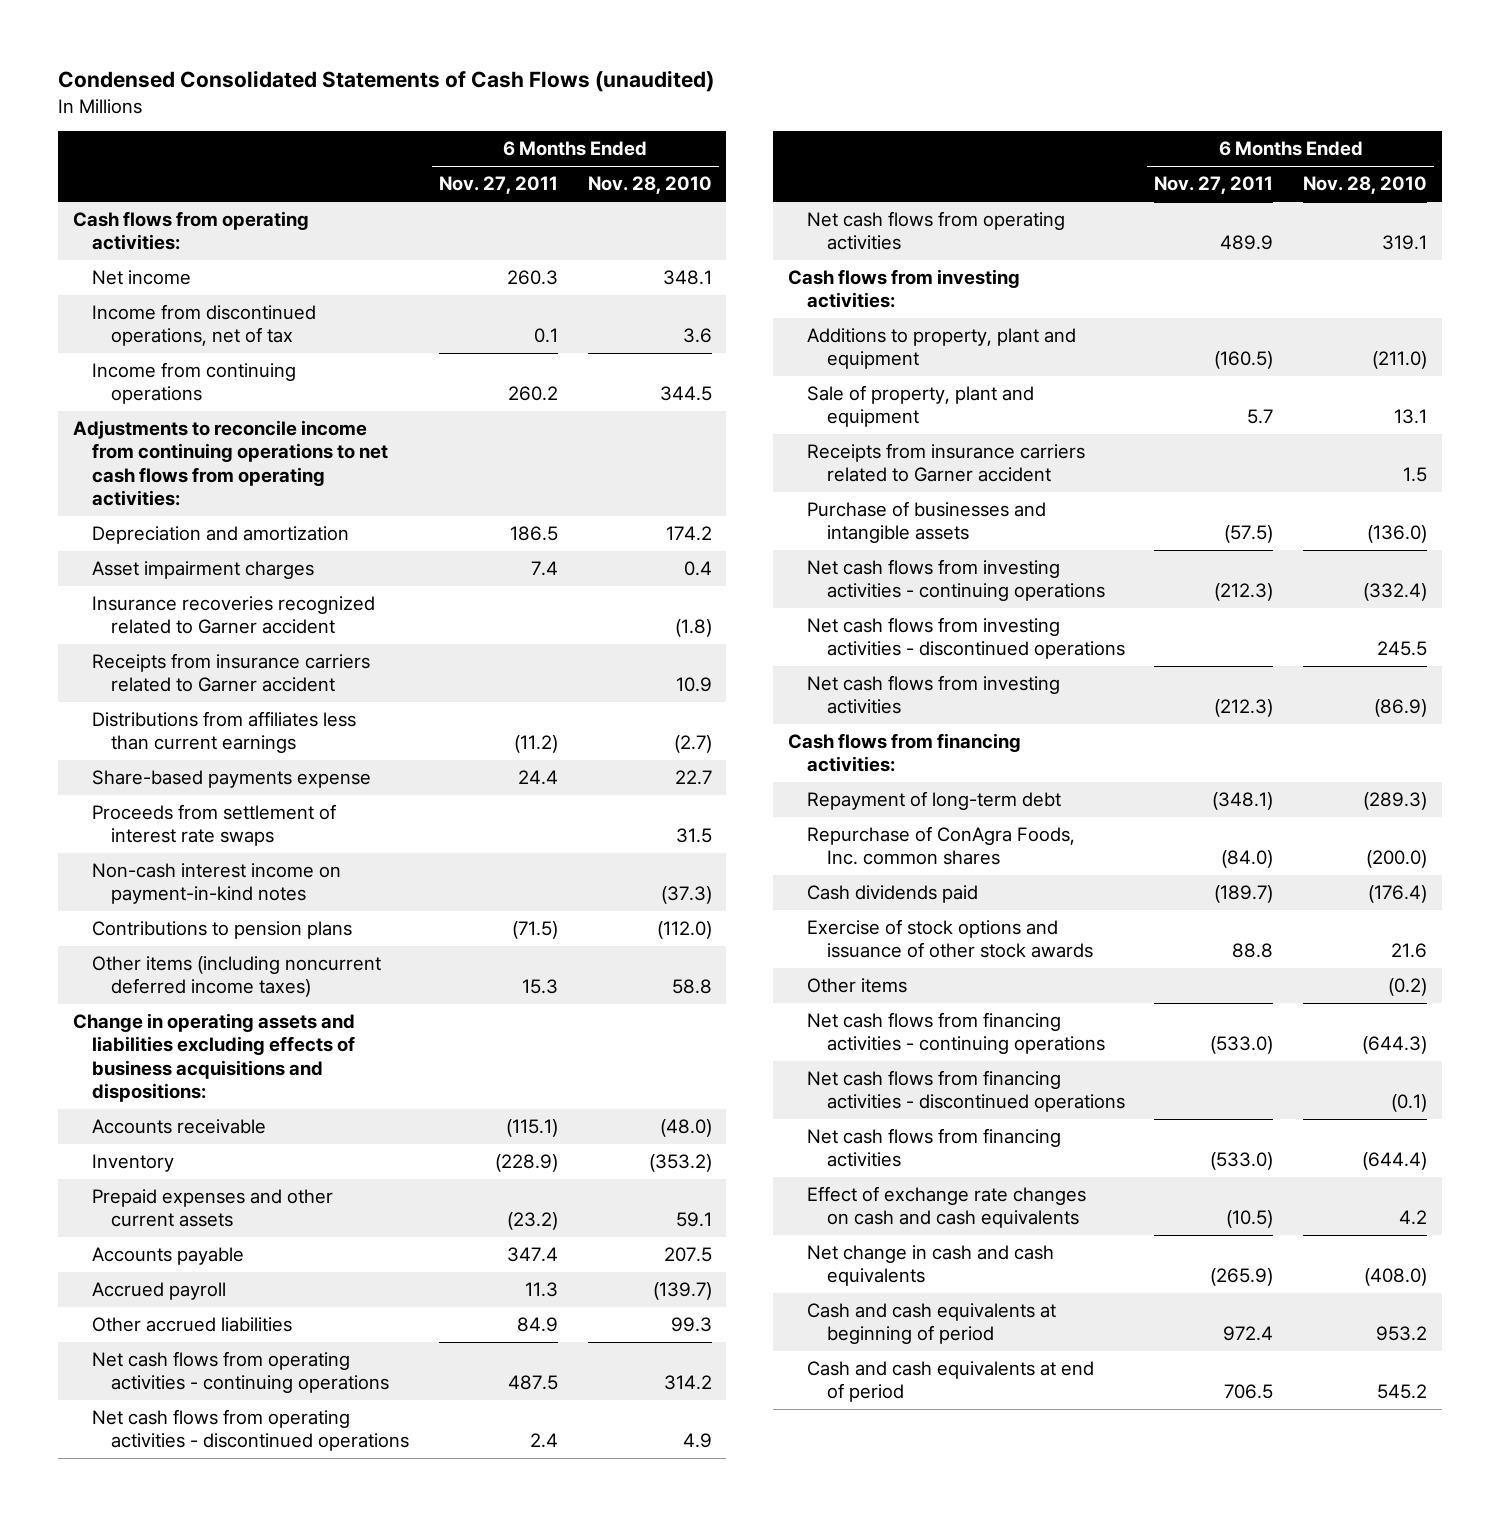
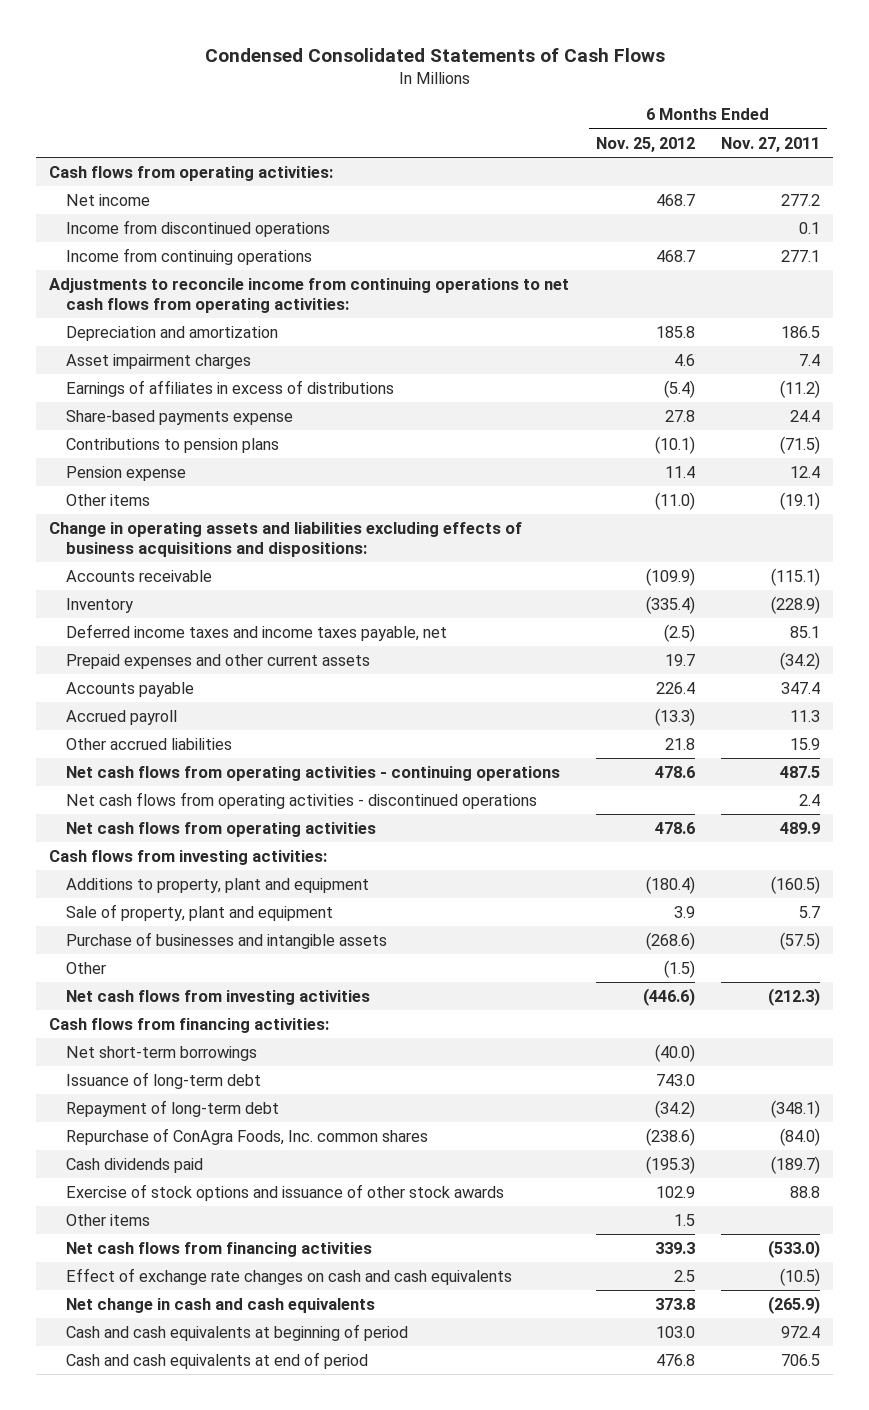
- Condensed Consolidated Statements of Cash Flows (unaudited)
+ Condensed Consolidated Statements of Cash Flows
- | 6 Months Ended Nov. 27, 2011 | 6 Months Ended Nov. 28, 2010
+ | 6 Months Ended Nov. 25, 2012 | 6 Months Ended Nov. 27, 2011
- Net income | 260.3 | 348.1
- Income from discontinued operations, net of tax | 0.1 | 3.6
- Income from continuing operations | 260.2 | 344.5
+ Net income | 468.7 | 277.2
+ Income from discontinued operations | | 0.1
+ Income from continuing operations | 468.7 | 277.1
- Insurance recoveries recognized related to Garner accident | | (1.8)
- Receipts from insurance carriers related to Garner accident | | 10.9
- Distributions from affiliates less than current earnings | (11.2) | (2.7)
+ Earnings of affiliates in excess of distributions | (5.4) | (11.2)
- Proceeds from settlement of interest rate swaps | | 31.5
- Non-cash interest income on payment-in-kind notes | | (37.3)
- Other items (including noncurrent deferred income taxes) | 15.3 | 58.8
+ Pension expense | 11.4 | 12.4
+ Other items | (11.0) | (19.1)
- Prepaid expenses and other current assets | (23.2) | 59.1
+ Deferred income taxes and income taxes payable, net | (2.5) | 85.1
+ Prepaid expenses and other current assets | 19.7 | (34.2)
- Other accrued liabilities | 84.9 | 99.3
+ Other accrued liabilities | 21.8 | 15.9
- Receipts from insurance carriers related to Garner accident | | 1.5
- Net cash flows from investing activities - continuing operations | (212.3) | (332.4)
- Net cash flows from investing activities - discontinued operations | | 245.5
+ Other | (1.5) |
+ Net short-term borrowings | (40.0) |
+ Issuance of long-term debt | 743.0 |
- Net cash flows from financing activities - continuing operations | (533.0) | (644.3)
- Net cash flows from financing activities - discontinued operations | | (0.1)

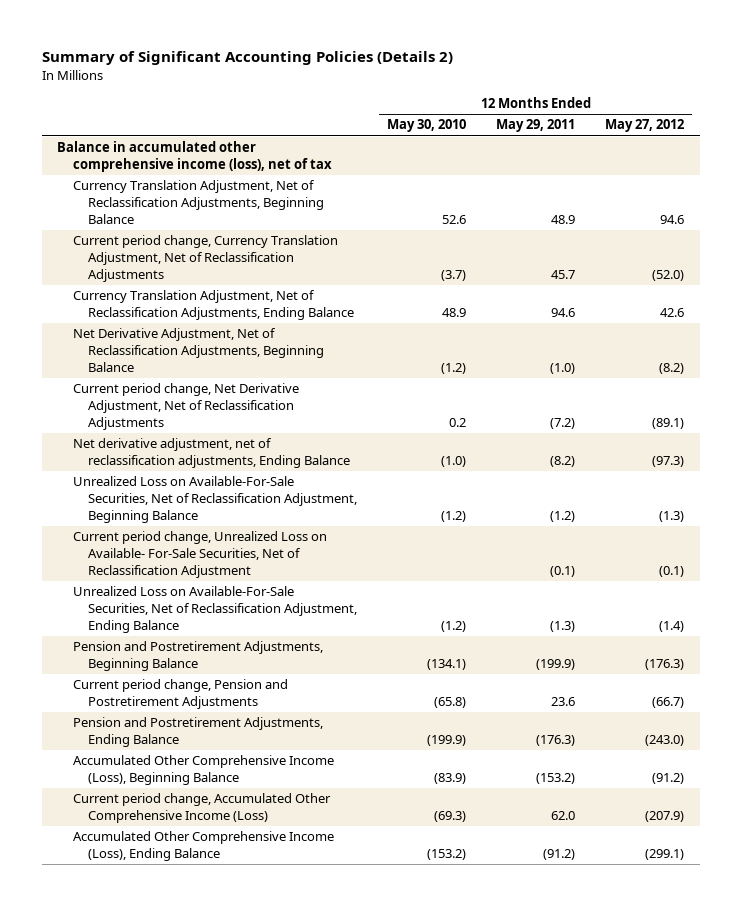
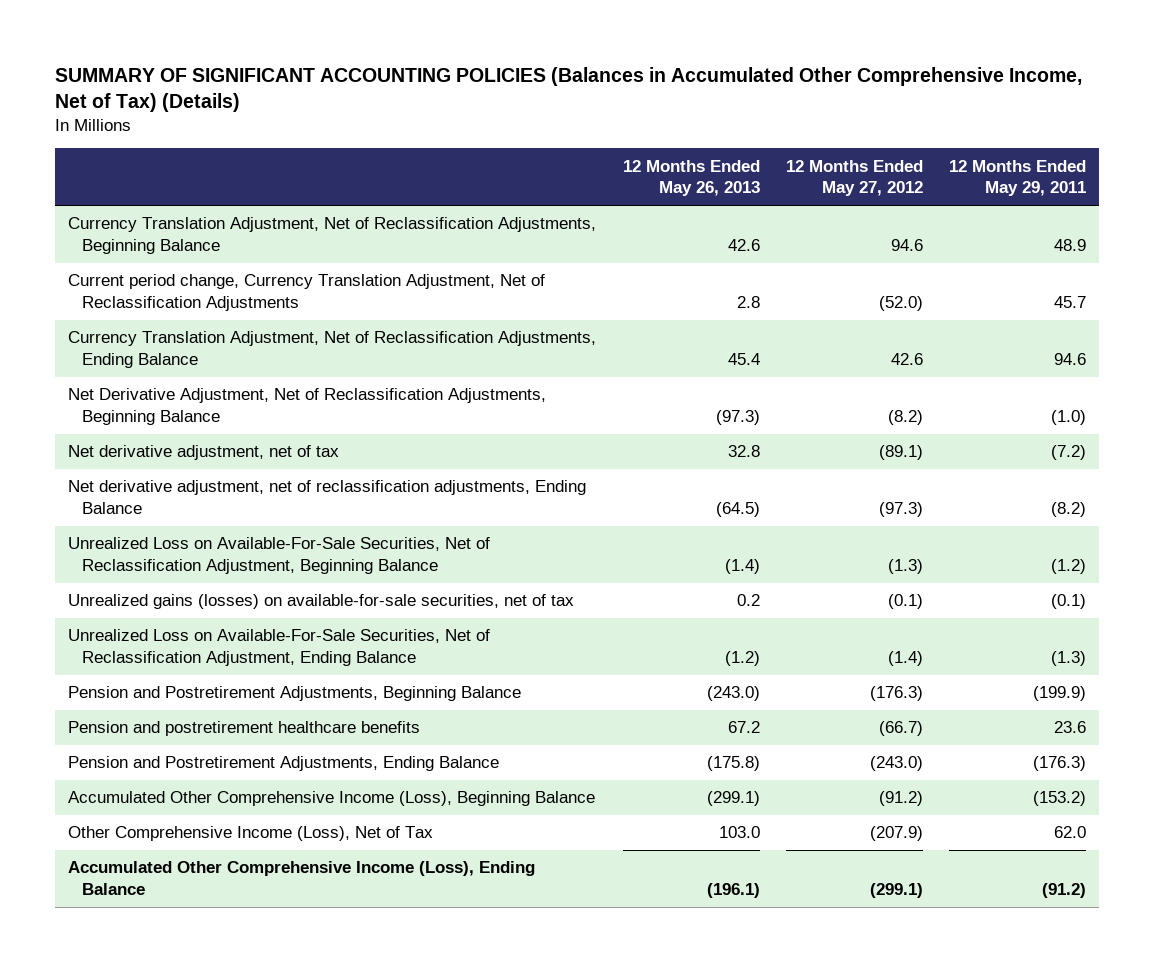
- Summary of Significant Accounting Policies (Details 2)
+ SUMMARY OF SIGNIFICANT ACCOUNTING POLICIES (Balances in Accumulated Other Comprehensive Income, Net of Tax) (Details)
- | 12 Months Ended May 30, 2010 | 12 Months Ended May 29, 2011 | 12 Months Ended May 27, 2012
+ | 12 Months Ended May 26, 2013 | 12 Months Ended May 27, 2012 | 12 Months Ended May 29, 2011
- Balance in accumulated other comprehensive income (loss), net of tax
- Current period change, Net Derivative Adjustment, Net of Reclassification Adjustments | 0.2 | (7.2) | (89.1)
+ Net derivative adjustment, net of tax | 32.8 | (89.1) | (7.2)
- Current period change, Unrealized Loss on Available- For-Sale Securities, Net of Reclassification Adjustment | | (0.1) | (0.1)
+ Unrealized gains (losses) on available-for-sale securities, net of tax | 0.2 | (0.1) | (0.1)
- Current period change, Pension and Postretirement Adjustments | (65.8) | 23.6 | (66.7)
+ Pension and postretirement healthcare benefits | 67.2 | (66.7) | 23.6
- Current period change, Accumulated Other Comprehensive Income (Loss) | (69.3) | 62.0 | (207.9)
+ Other Comprehensive Income (Loss), Net of Tax | 103.0 | (207.9) | 62.0

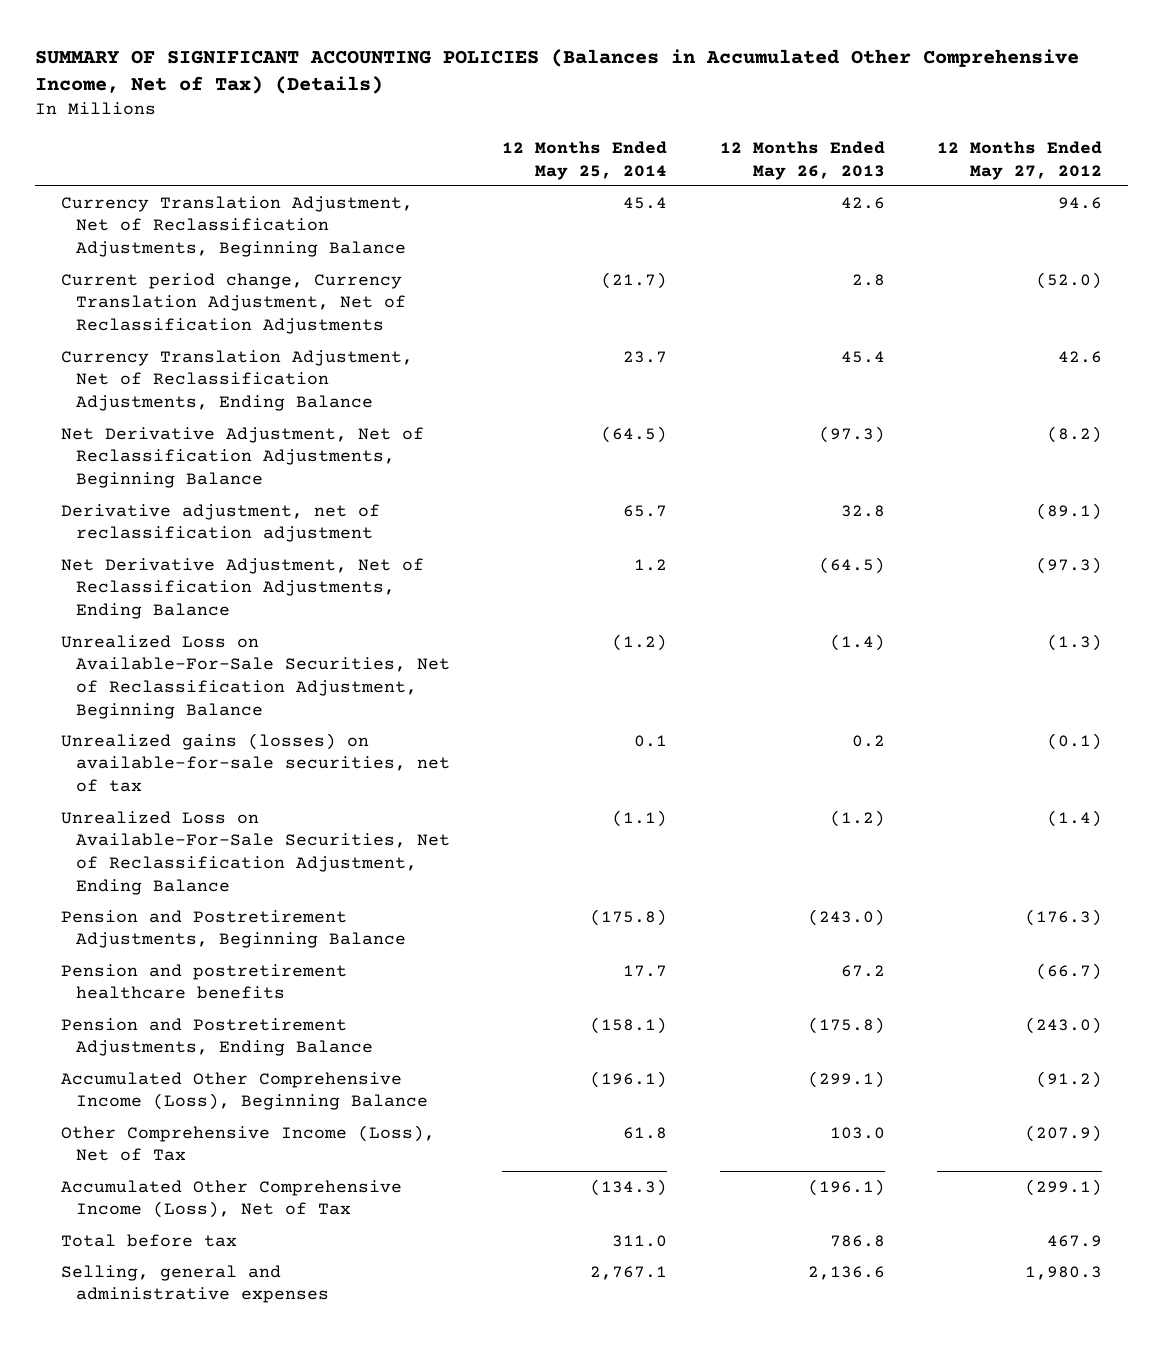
- | 12 Months Ended May 26, 2013 | 12 Months Ended May 27, 2012 | 12 Months Ended May 29, 2011
+ | 12 Months Ended May 25, 2014 | 12 Months Ended May 26, 2013 | 12 Months Ended May 27, 2012
- Net derivative adjustment, net of tax | 32.8 | (89.1) | (7.2)
- Net derivative adjustment, net of reclassification adjustments, Ending Balance | (64.5) | (97.3) | (8.2)
+ Derivative adjustment, net of reclassification adjustment | 65.7 | 32.8 | (89.1)
+ Net Derivative Adjustment, Net of Reclassification Adjustments, Ending Balance | 1.2 | (64.5) | (97.3)
- Accumulated Other Comprehensive Income (Loss), Ending Balance | (196.1) | (299.1) | (91.2)
+ Accumulated Other Comprehensive Income (Loss), Net of Tax | (134.3) | (196.1) | (299.1)
+ Total before tax | 311.0 | 786.8 | 467.9
+ Selling, general and administrative expenses | 2,767.1 | 2,136.6 | 1,980.3

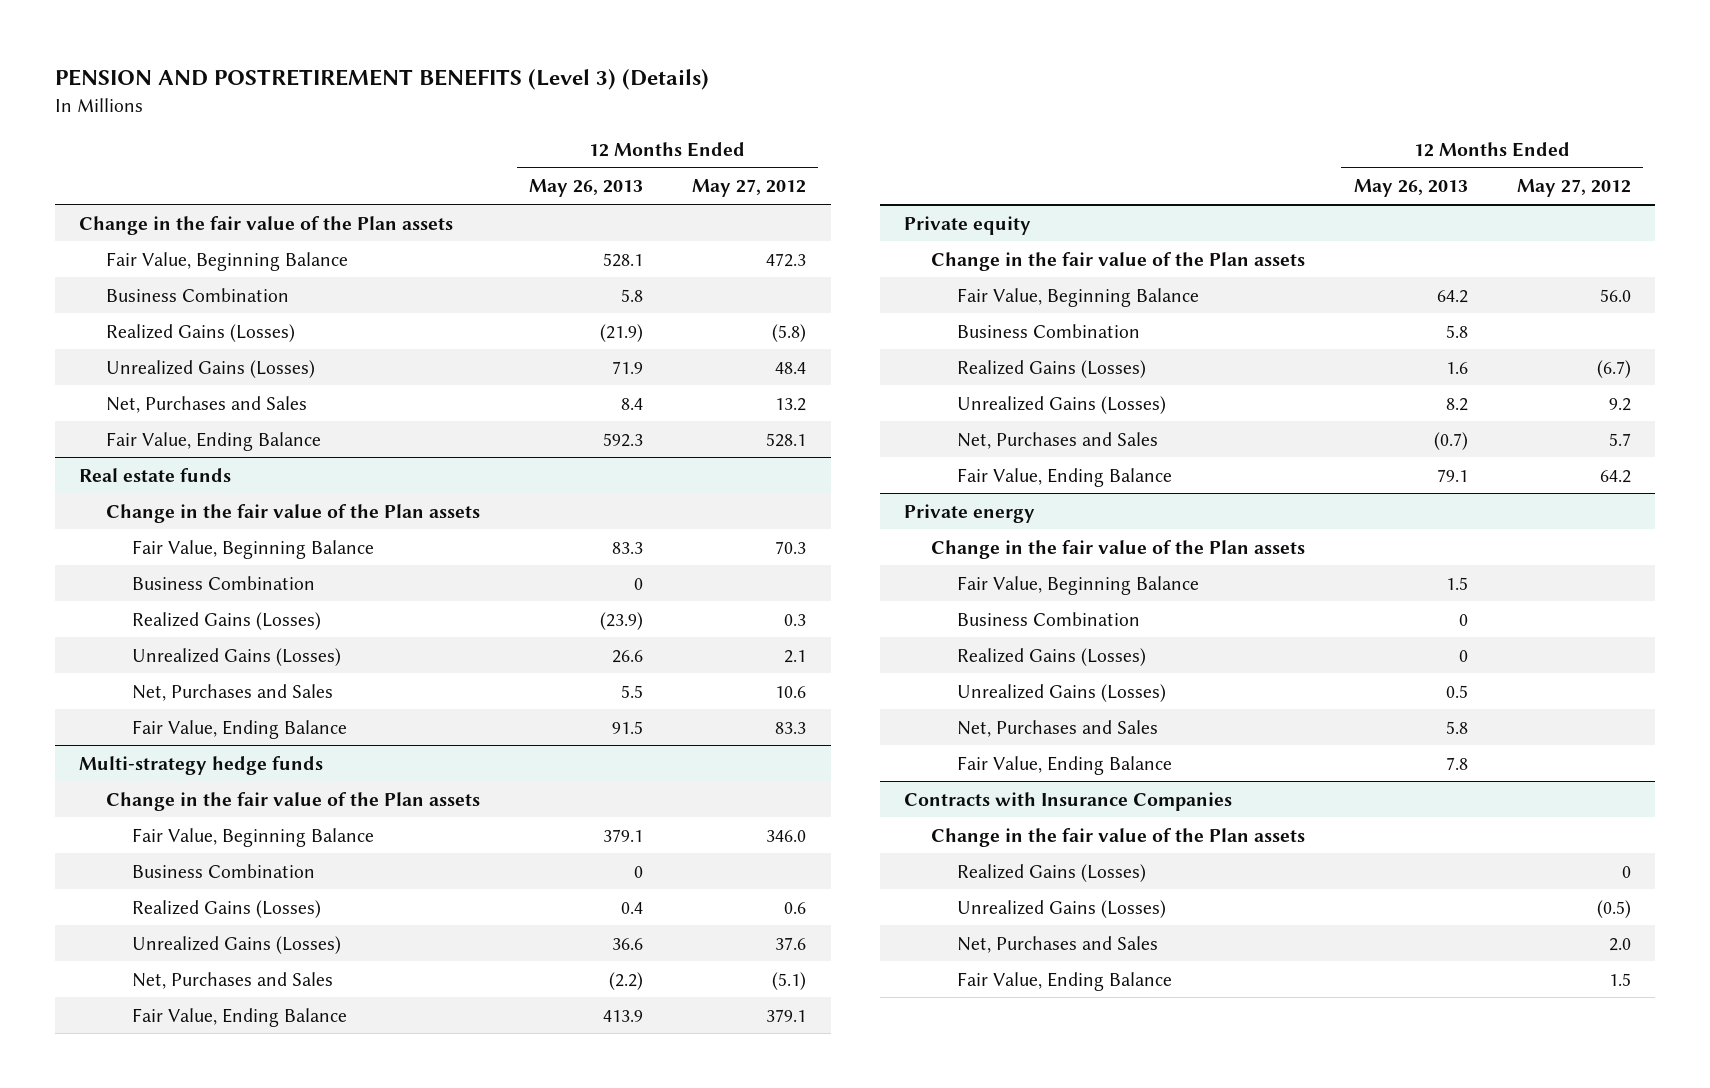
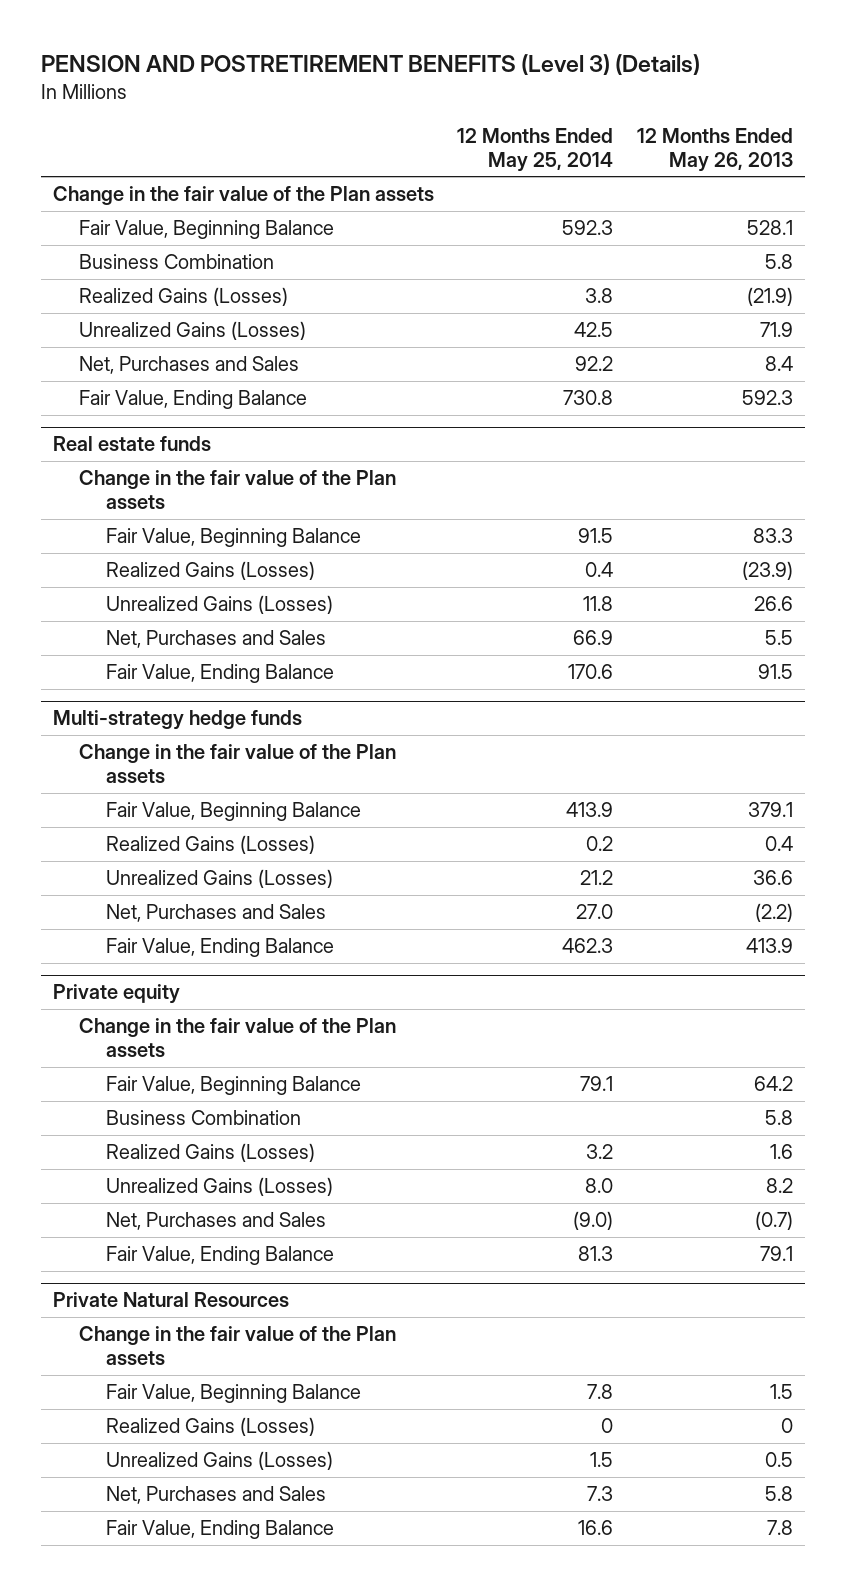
- | 12 Months Ended May 26, 2013 | 12 Months Ended May 27, 2012
+ | 12 Months Ended May 25, 2014 | 12 Months Ended May 26, 2013
@ Real estate funds
- Business Combination | 0 |
@ Multi-strategy hedge funds
- Business Combination | 0 |
- Private energy
+ Private Natural Resources
- Business Combination | 0 |
- Contracts with Insurance Companies
- Change in the fair value of the Plan assets
- Realized Gains (Losses) | | 0
- Unrealized Gains (Losses) | | (0.5)
- Net, Purchases and Sales | | 2.0
- Fair Value, Ending Balance | | 1.5

